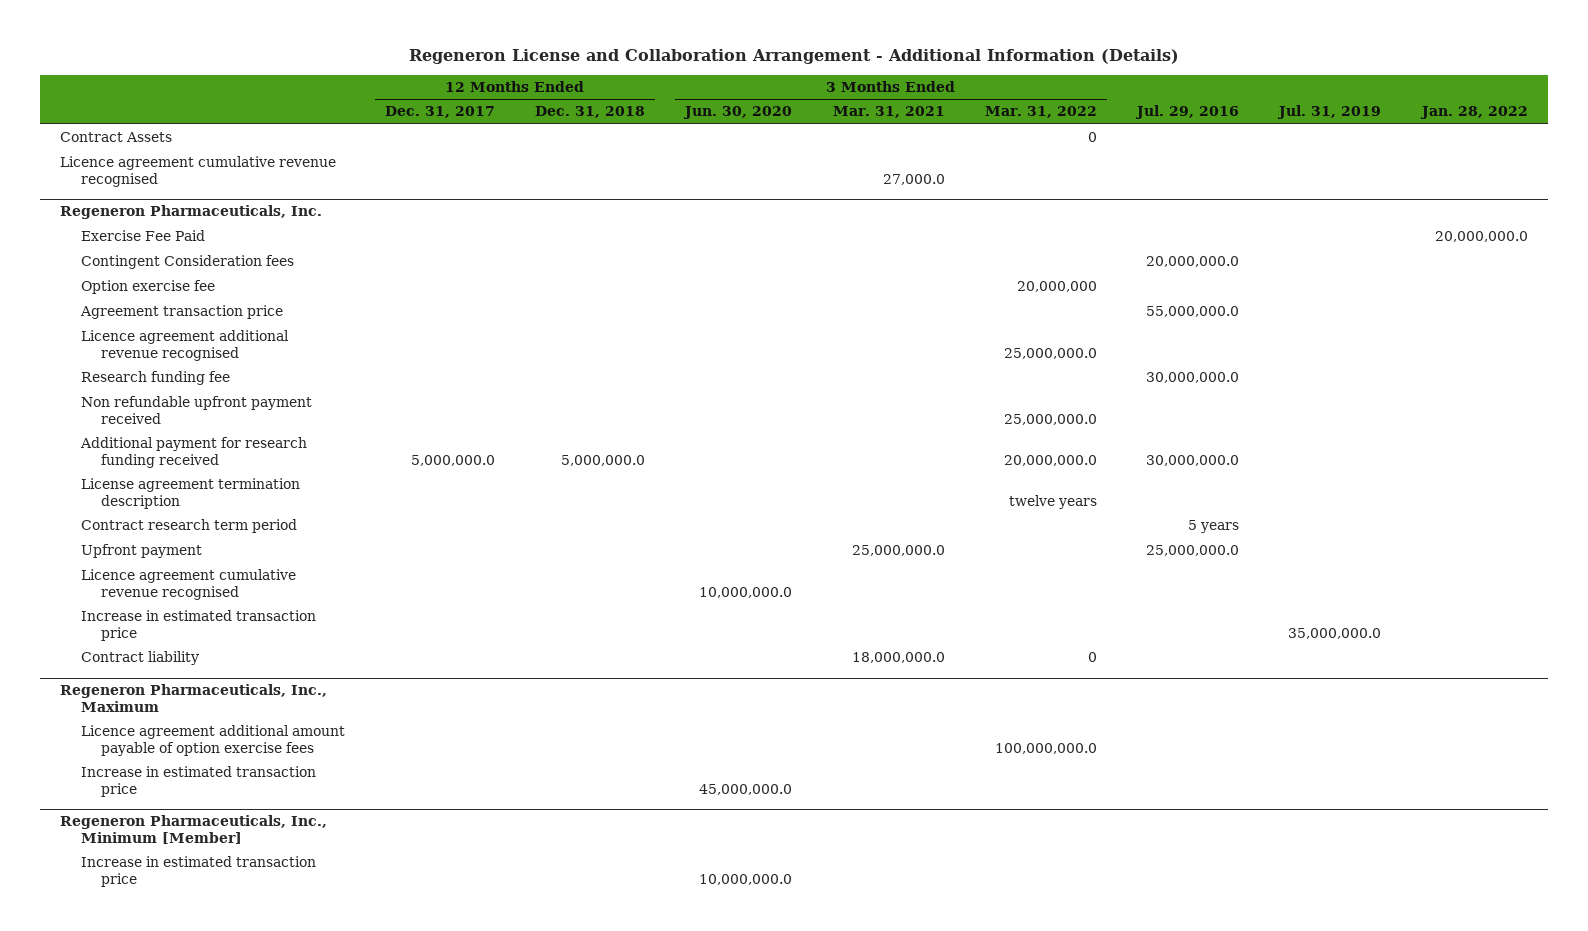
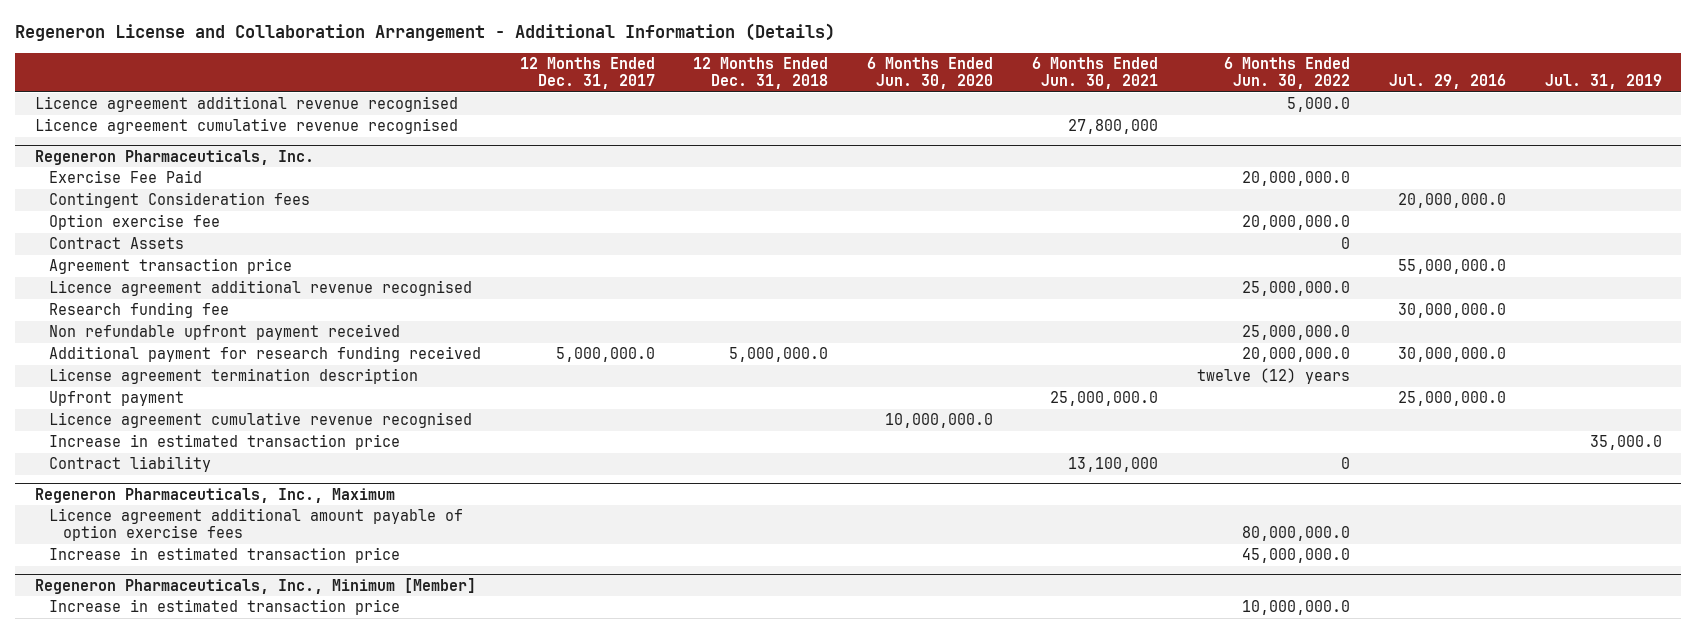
- | 12 Months Ended Dec. 31, 2017 | 12 Months Ended Dec. 31, 2018 | 3 Months Ended Jun. 30, 2020 | 3 Months Ended Mar. 31, 2021 | 3 Months Ended Mar. 31, 2022 | Jul. 29, 2016 | Jul. 31, 2019 | Jan. 28, 2022
+ | 12 Months Ended Dec. 31, 2017 | 12 Months Ended Dec. 31, 2018 | 6 Months Ended Jun. 30, 2020 | 6 Months Ended Jun. 30, 2021 | 6 Months Ended Jun. 30, 2022 | Jul. 29, 2016 | Jul. 31, 2019
- Contract Assets | | | | | 0 | | |
+ Licence agreement additional revenue recognised | | | | | 5,000.0 | |
@ Regeneron Pharmaceuticals, Inc.
+ Contract Assets | | | | | 0 | |
- Contract research term period | | | | | | 5 years | |
- Increase in estimated transaction price | | | | | | | 35,000,000.0 |
+ Increase in estimated transaction price | | | | | | | 35,000.0

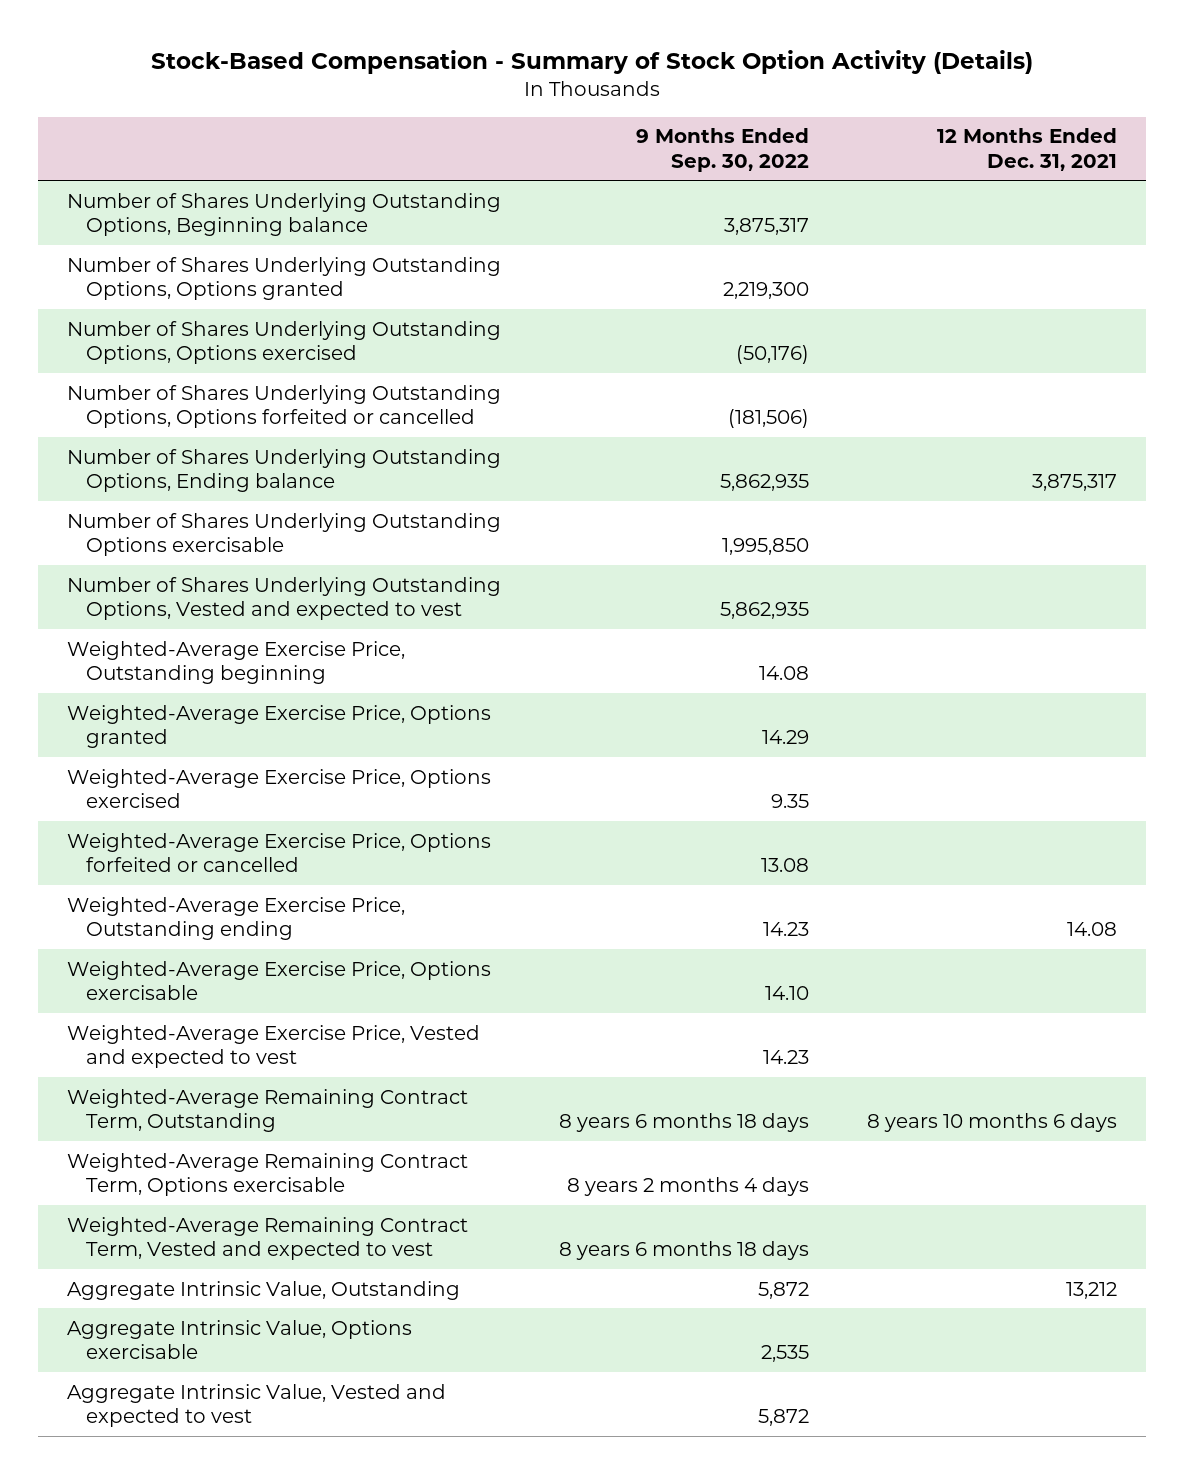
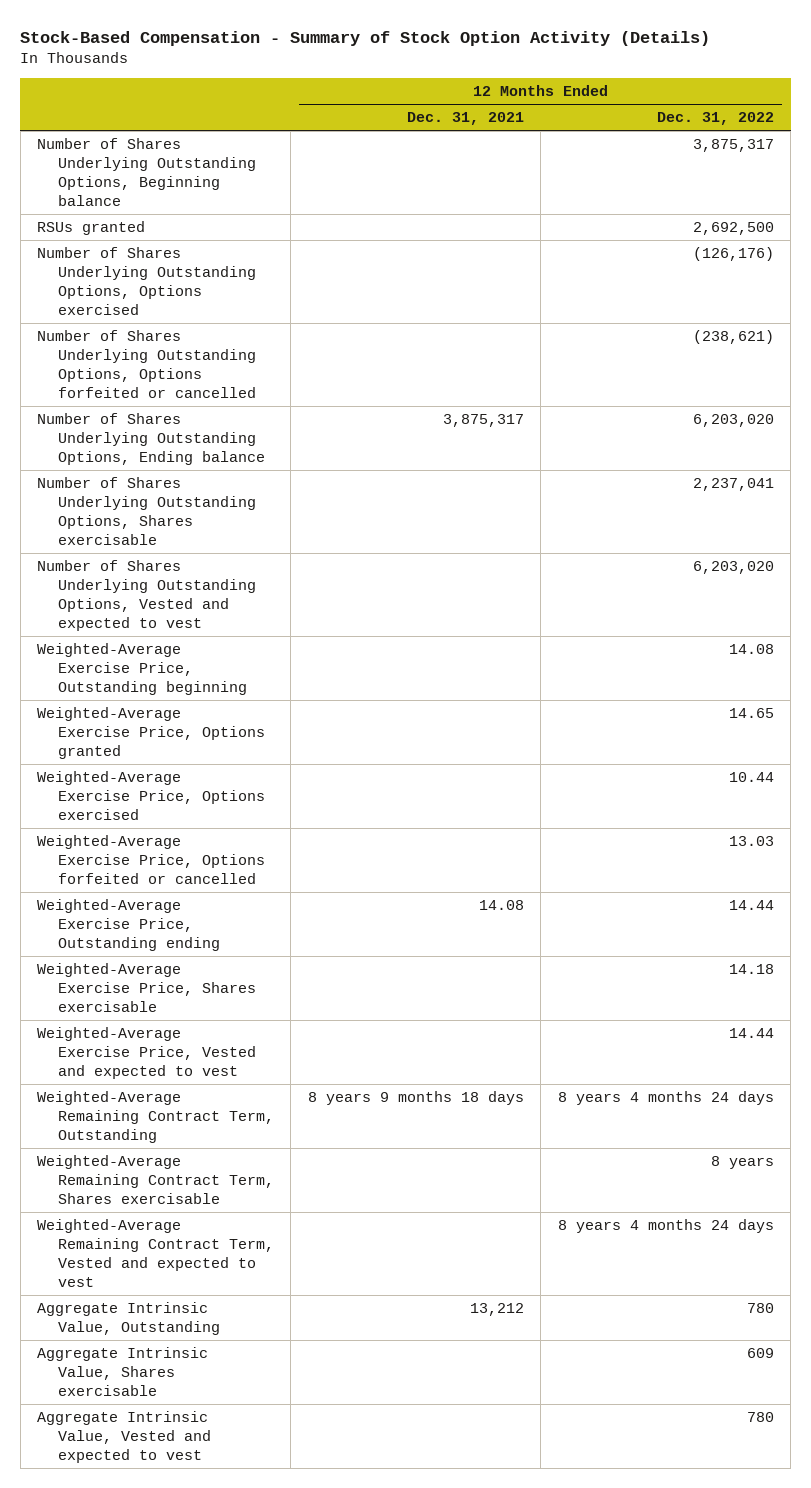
- | 9 Months Ended Sep. 30, 2022 | 12 Months Ended Dec. 31, 2021
+ | 12 Months Ended Dec. 31, 2021 | 12 Months Ended Dec. 31, 2022
- Number of Shares Underlying Outstanding Options, Options granted | 2,219,300 |
+ RSUs granted | | 2,692,500
- Number of Shares Underlying Outstanding Options exercisable | 1,995,850 |
+ Number of Shares Underlying Outstanding Options, Shares exercisable | | 2,237,041
- Weighted-Average Exercise Price, Options exercisable | 14.10 |
+ Weighted-Average Exercise Price, Shares exercisable | | 14.18
- Weighted-Average Remaining Contract Term, Outstanding | 8 years 6 months 18 days | 8 years 10 months 6 days
- Weighted-Average Remaining Contract Term, Options exercisable | 8 years 2 months 4 days |
+ Weighted-Average Remaining Contract Term, Outstanding | 8 years 9 months 18 days | 8 years 4 months 24 days
+ Weighted-Average Remaining Contract Term, Shares exercisable | | 8 years
- Aggregate Intrinsic Value, Options exercisable | 2,535 |
+ Aggregate Intrinsic Value, Shares exercisable | | 609

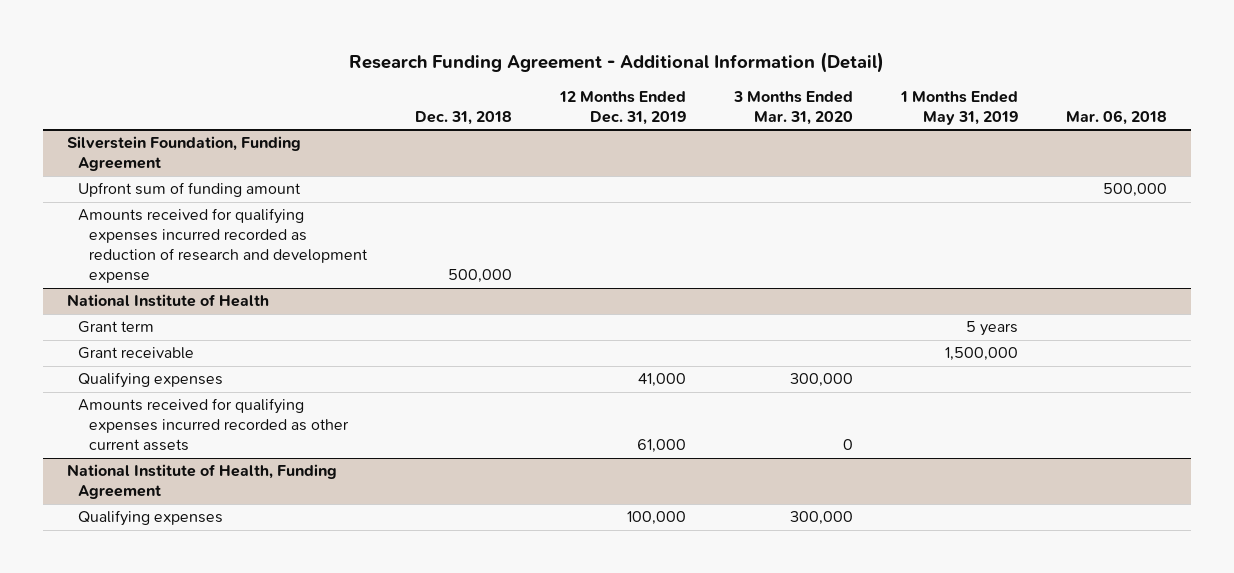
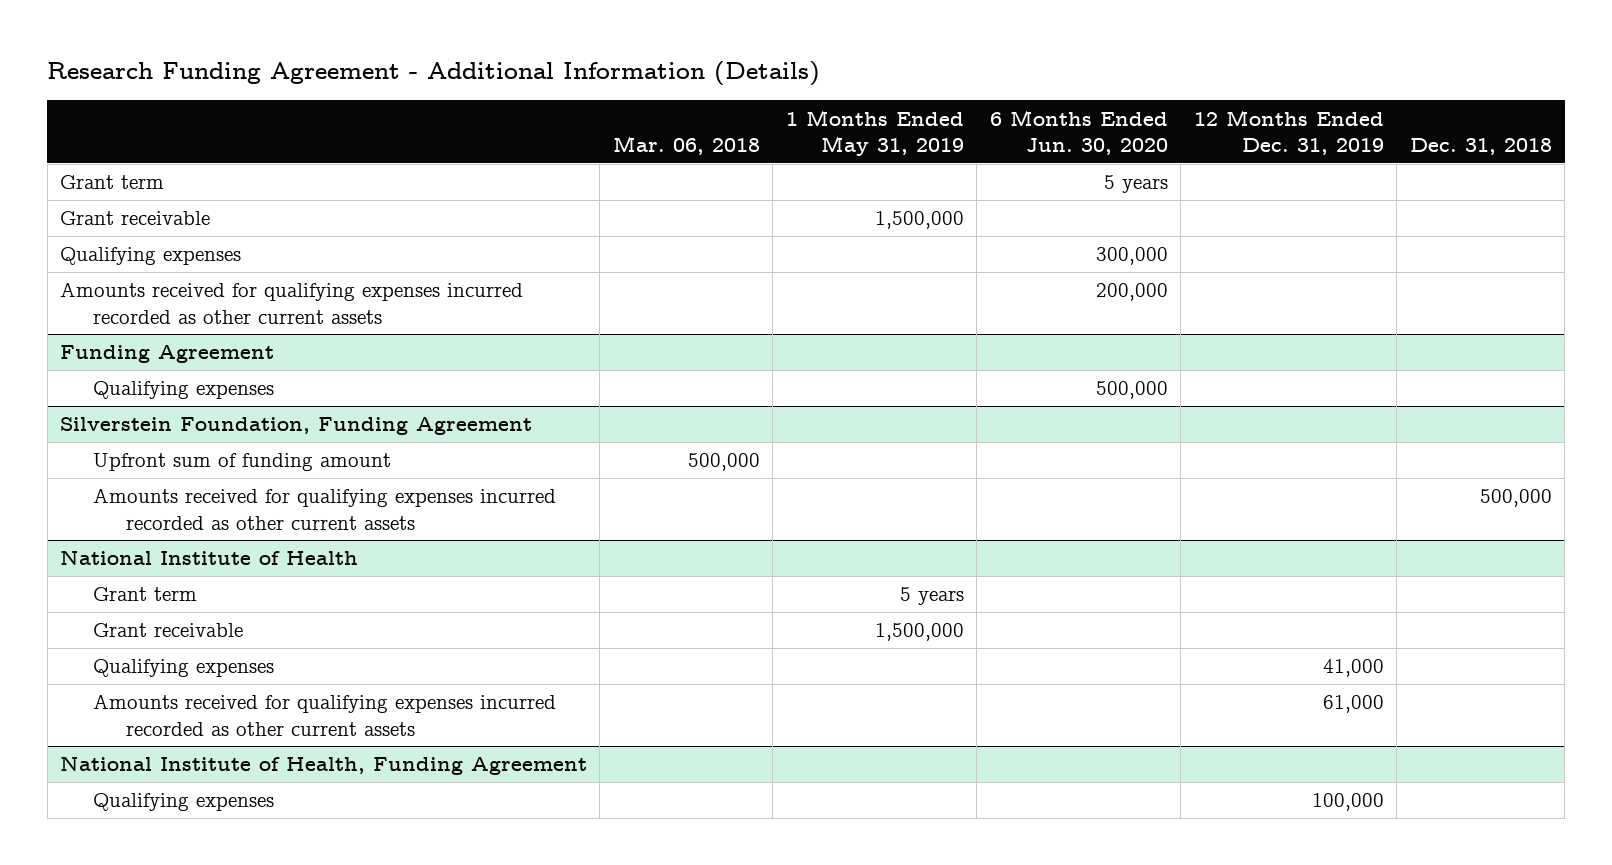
- Research Funding Agreement - Additional Information (Detail)
+ Research Funding Agreement - Additional Information (Details)
- | Dec. 31, 2018 | 12 Months Ended Dec. 31, 2019 | 3 Months Ended Mar. 31, 2020 | 1 Months Ended May 31, 2019 | Mar. 06, 2018
+ | Mar. 06, 2018 | 1 Months Ended May 31, 2019 | 6 Months Ended Jun. 30, 2020 | 12 Months Ended Dec. 31, 2019 | Dec. 31, 2018
+ Grant term | | | 5 years | |
+ Grant receivable | | 1,500,000 | | |
+ Qualifying expenses | | | 300,000 | |
+ Amounts received for qualifying expenses incurred recorded as other current assets | | | 200,000 | |
+ Funding Agreement
+ Qualifying expenses | | | 500,000 | |
@ Silverstein Foundation, Funding Agreement
- Amounts received for qualifying expenses incurred recorded as reduction of research and development expense | 500,000 | | | |
+ Amounts received for qualifying expenses incurred recorded as other current assets | | | | | 500,000

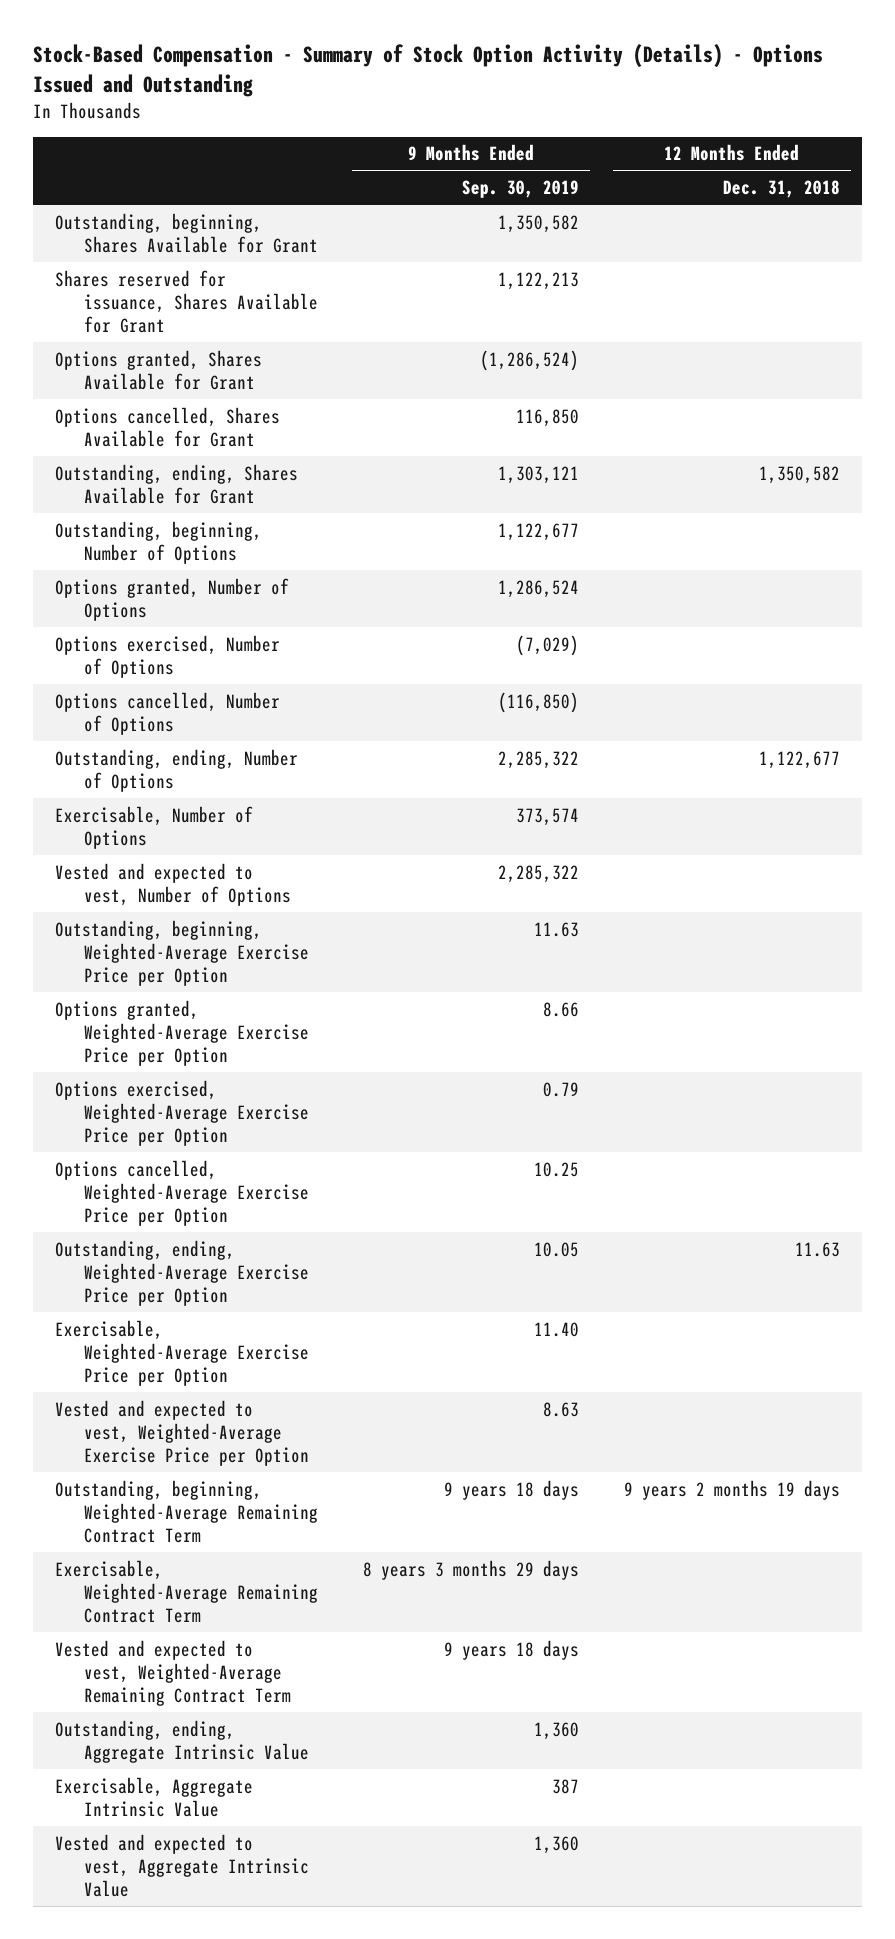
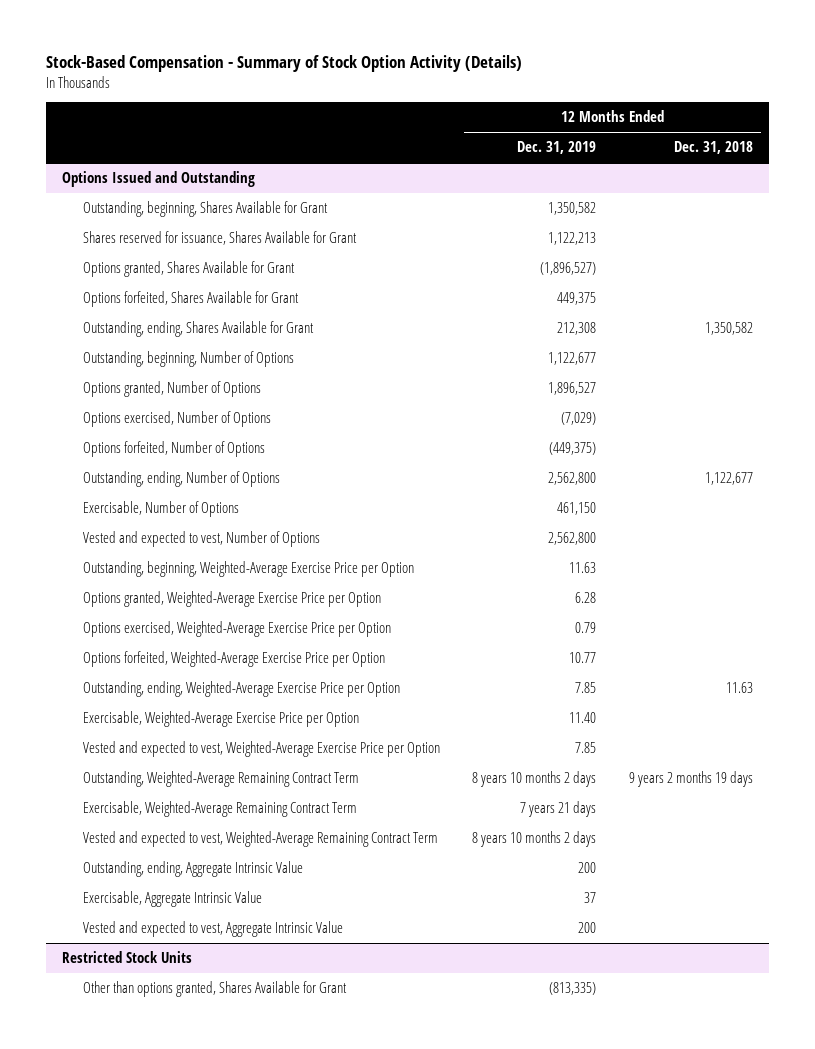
- Stock-Based Compensation - Summary of Stock Option Activity (Details) - Options Issued and Outstanding
+ Stock-Based Compensation - Summary of Stock Option Activity (Details)
- | 9 Months Ended Sep. 30, 2019 | 12 Months Ended Dec. 31, 2018
+ | 12 Months Ended Dec. 31, 2019 | 12 Months Ended Dec. 31, 2018
+ Options Issued and Outstanding
- Options cancelled, Shares Available for Grant | 116,850 |
+ Options forfeited, Shares Available for Grant | 449,375 |
- Options cancelled, Number of Options | (116,850) |
+ Options forfeited, Number of Options | (449,375) |
- Options cancelled, Weighted-Average Exercise Price per Option | 10.25 |
+ Options forfeited, Weighted-Average Exercise Price per Option | 10.77 |
- Outstanding, beginning, Weighted-Average Remaining Contract Term | 9 years 18 days | 9 years 2 months 19 days
+ Outstanding, Weighted-Average Remaining Contract Term | 8 years 10 months 2 days | 9 years 2 months 19 days
+ Restricted Stock Units
+ Other than options granted, Shares Available for Grant | (813,335) |

